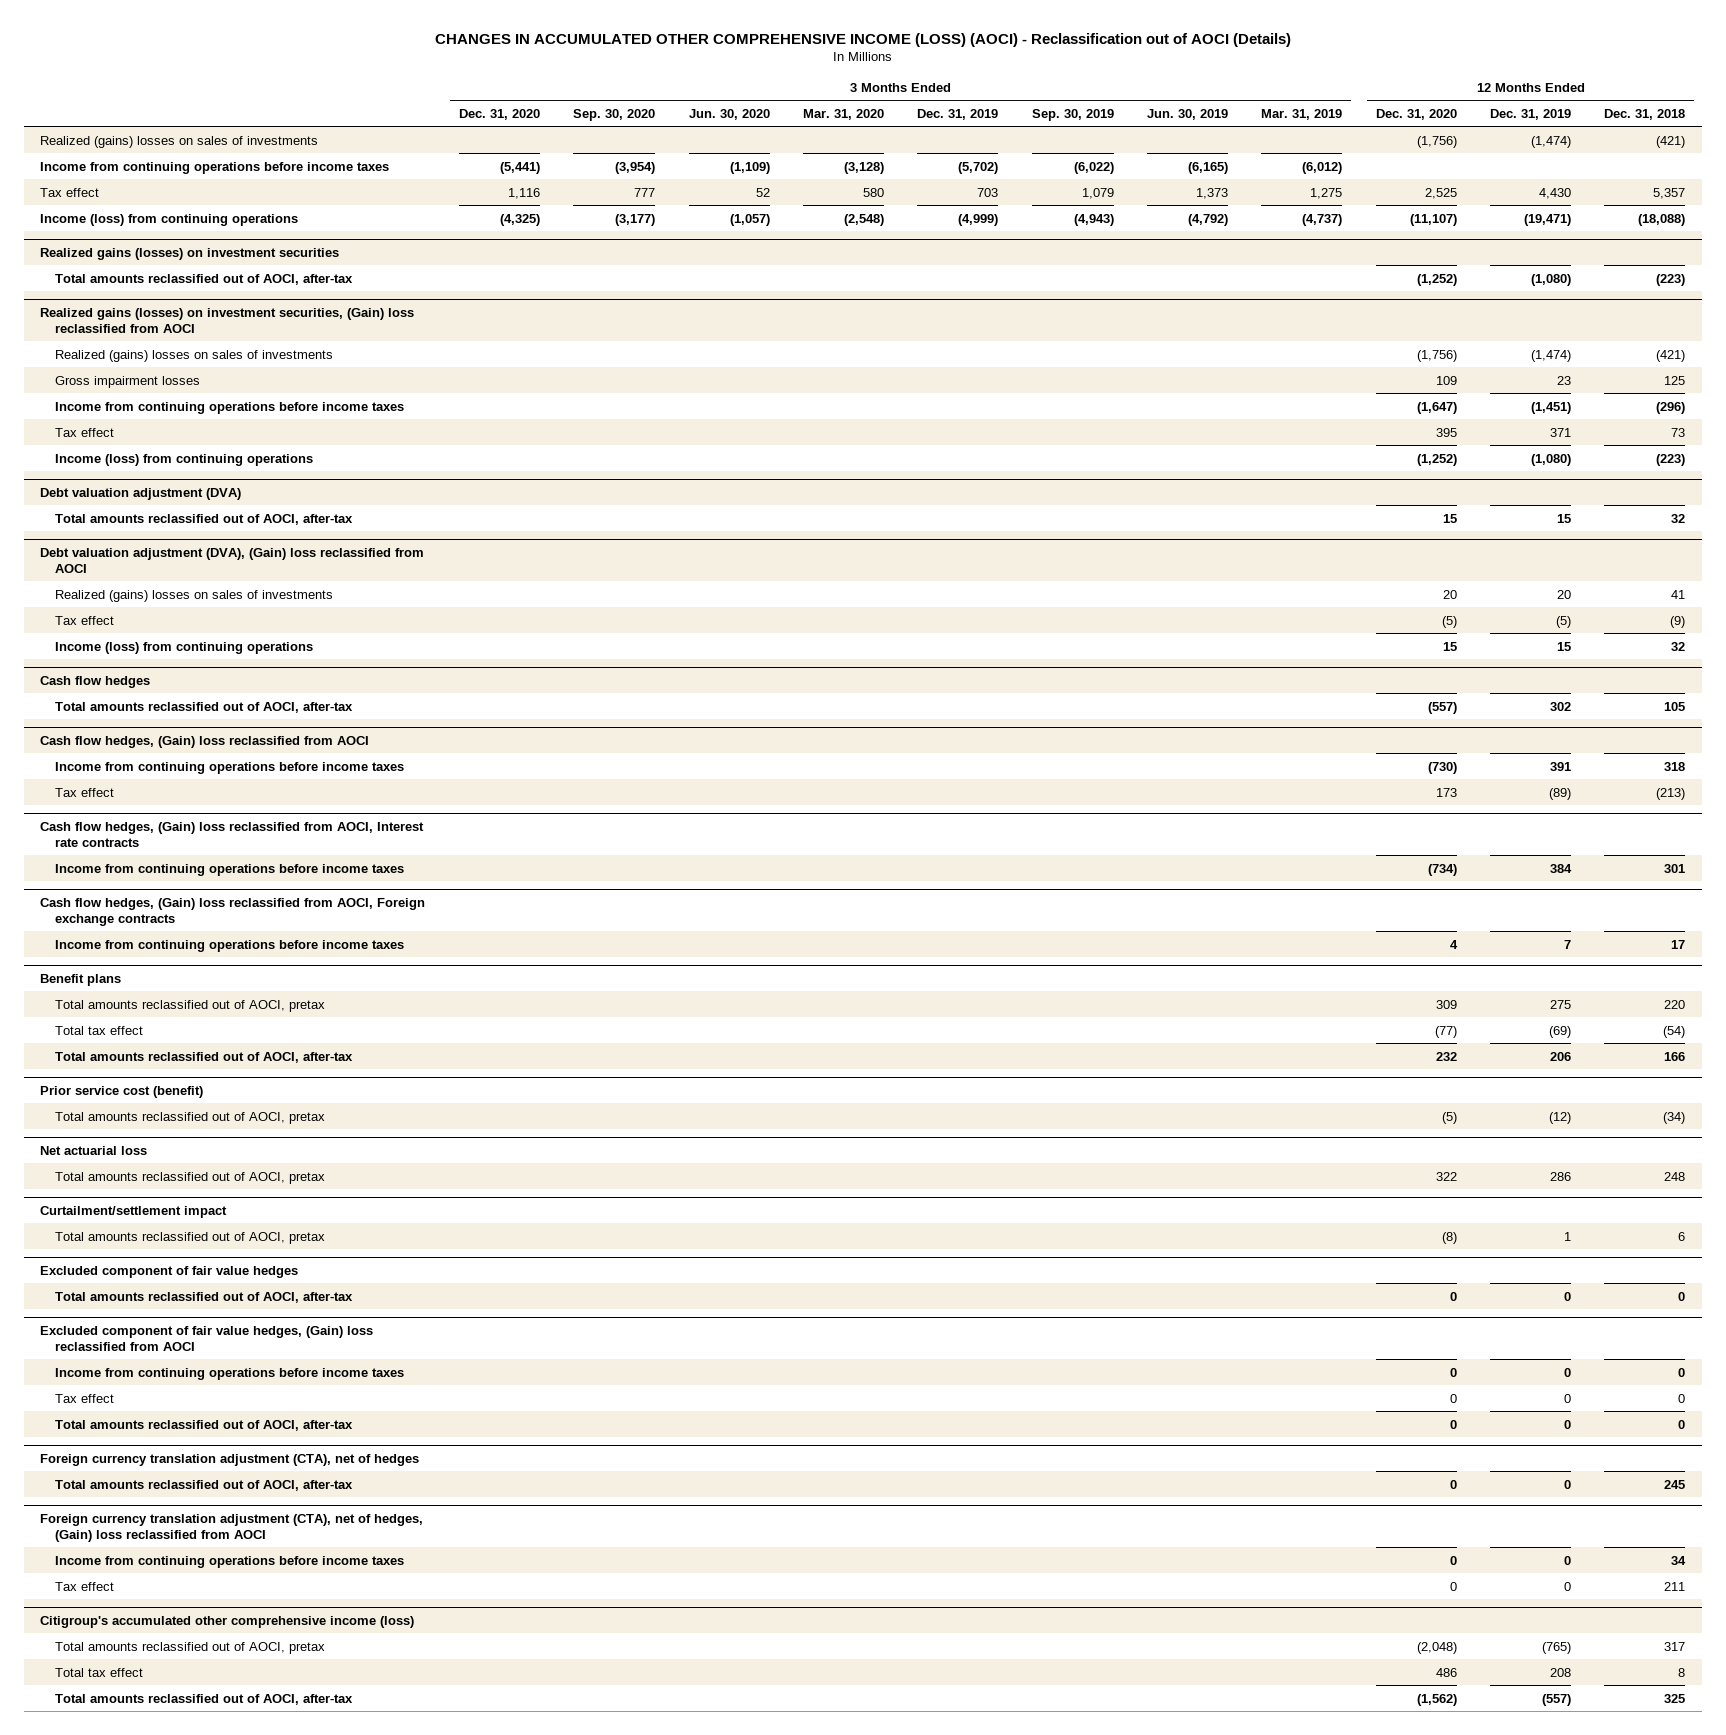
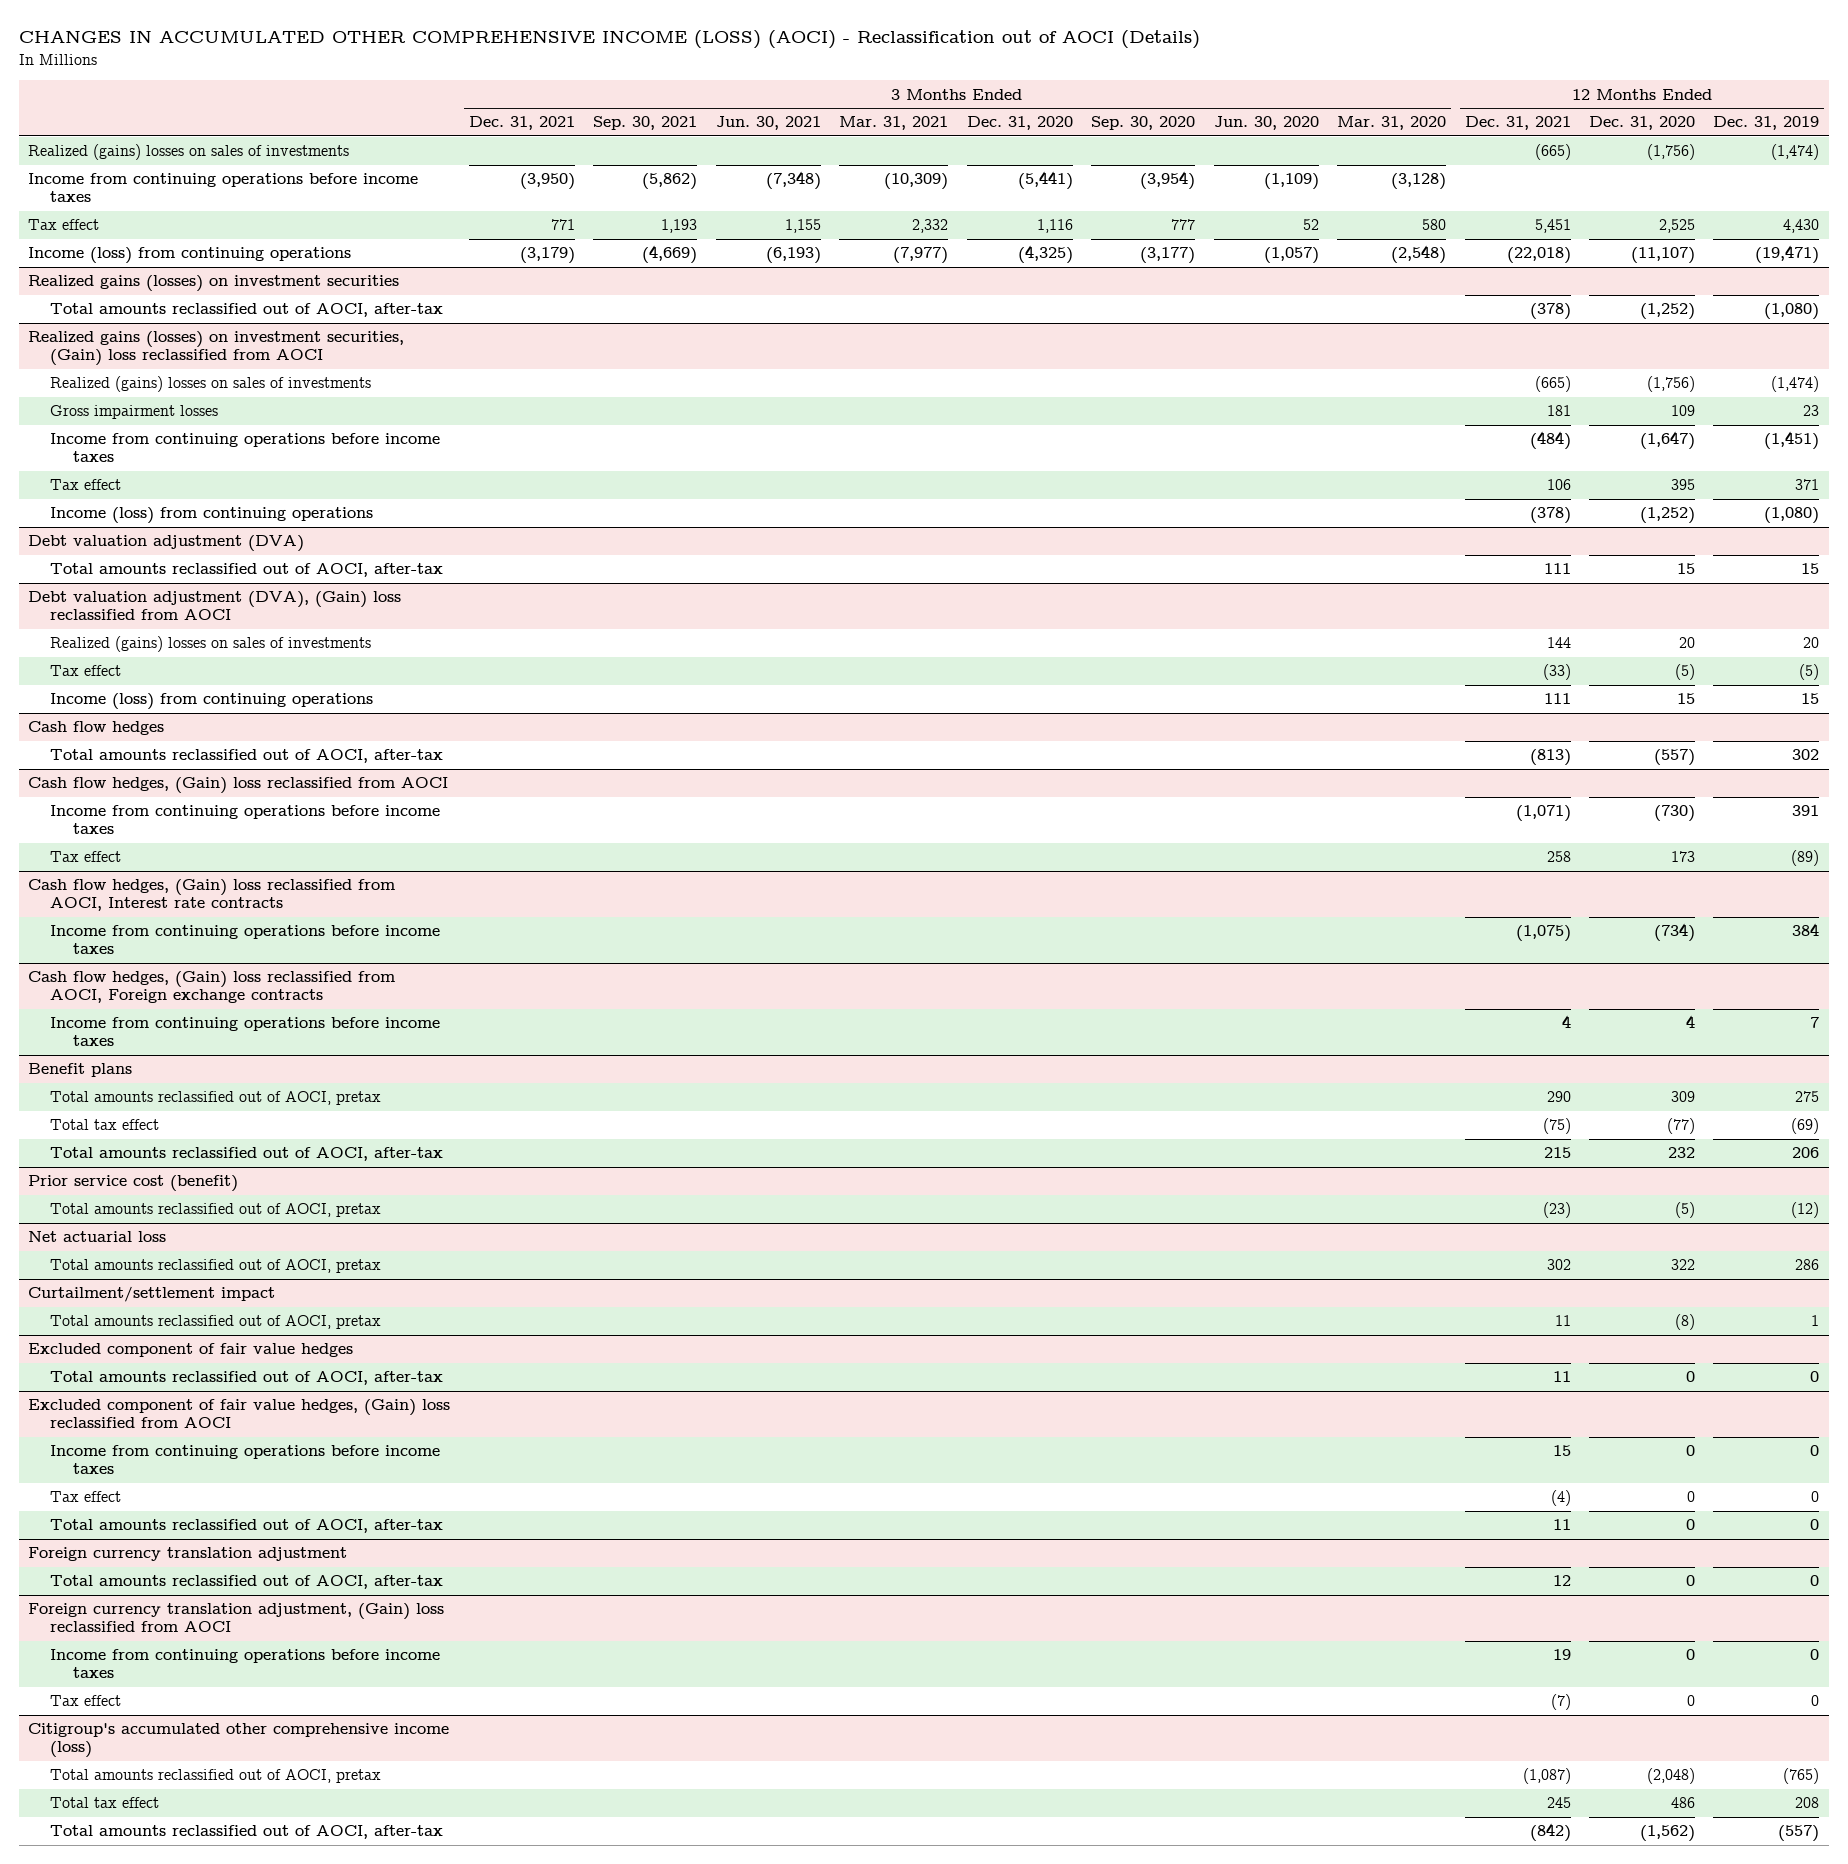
- | 3 Months Ended Dec. 31, 2020 | 3 Months Ended Sep. 30, 2020 | 3 Months Ended Jun. 30, 2020 | 3 Months Ended Mar. 31, 2020 | 3 Months Ended Dec. 31, 2019 | 3 Months Ended Sep. 30, 2019 | 3 Months Ended Jun. 30, 2019 | 3 Months Ended Mar. 31, 2019 | 12 Months Ended Dec. 31, 2020 | 12 Months Ended Dec. 31, 2019 | 12 Months Ended Dec. 31, 2018
+ | 3 Months Ended Dec. 31, 2021 | 3 Months Ended Sep. 30, 2021 | 3 Months Ended Jun. 30, 2021 | 3 Months Ended Mar. 31, 2021 | 3 Months Ended Dec. 31, 2020 | 3 Months Ended Sep. 30, 2020 | 3 Months Ended Jun. 30, 2020 | 3 Months Ended Mar. 31, 2020 | 12 Months Ended Dec. 31, 2021 | 12 Months Ended Dec. 31, 2020 | 12 Months Ended Dec. 31, 2019
- Foreign currency translation adjustment (CTA), net of hedges
+ Foreign currency translation adjustment
- Foreign currency translation adjustment (CTA), net of hedges, (Gain) loss reclassified from AOCI
+ Foreign currency translation adjustment, (Gain) loss reclassified from AOCI

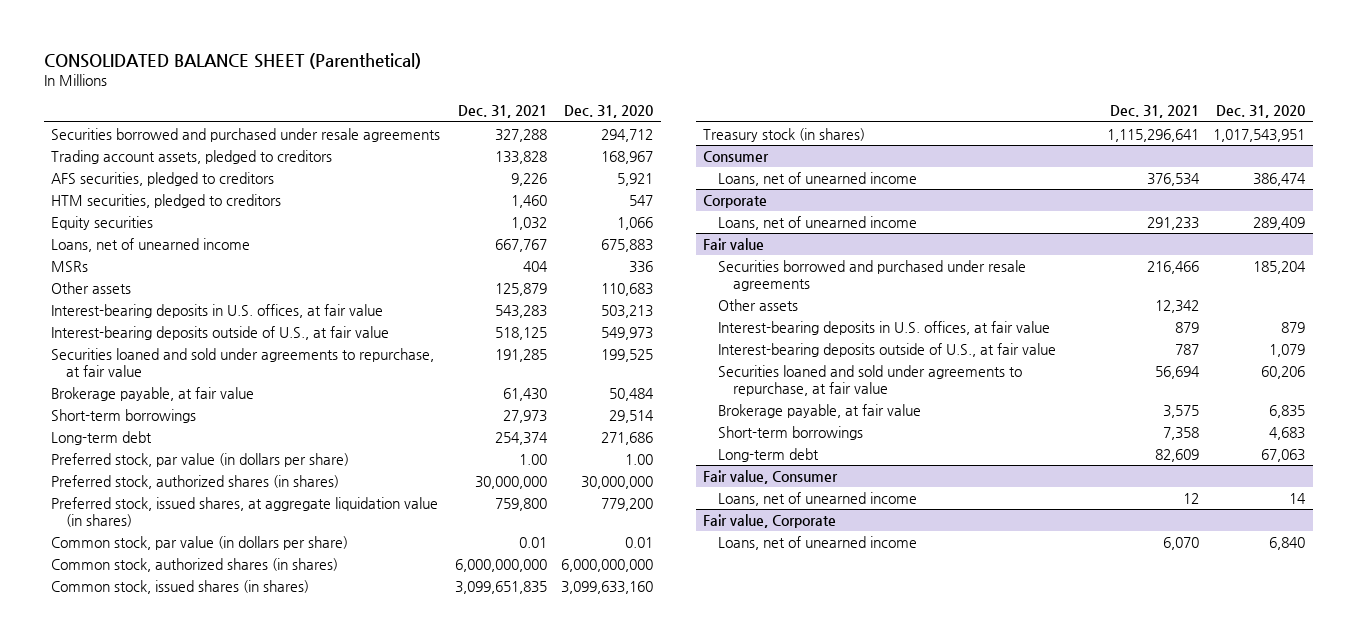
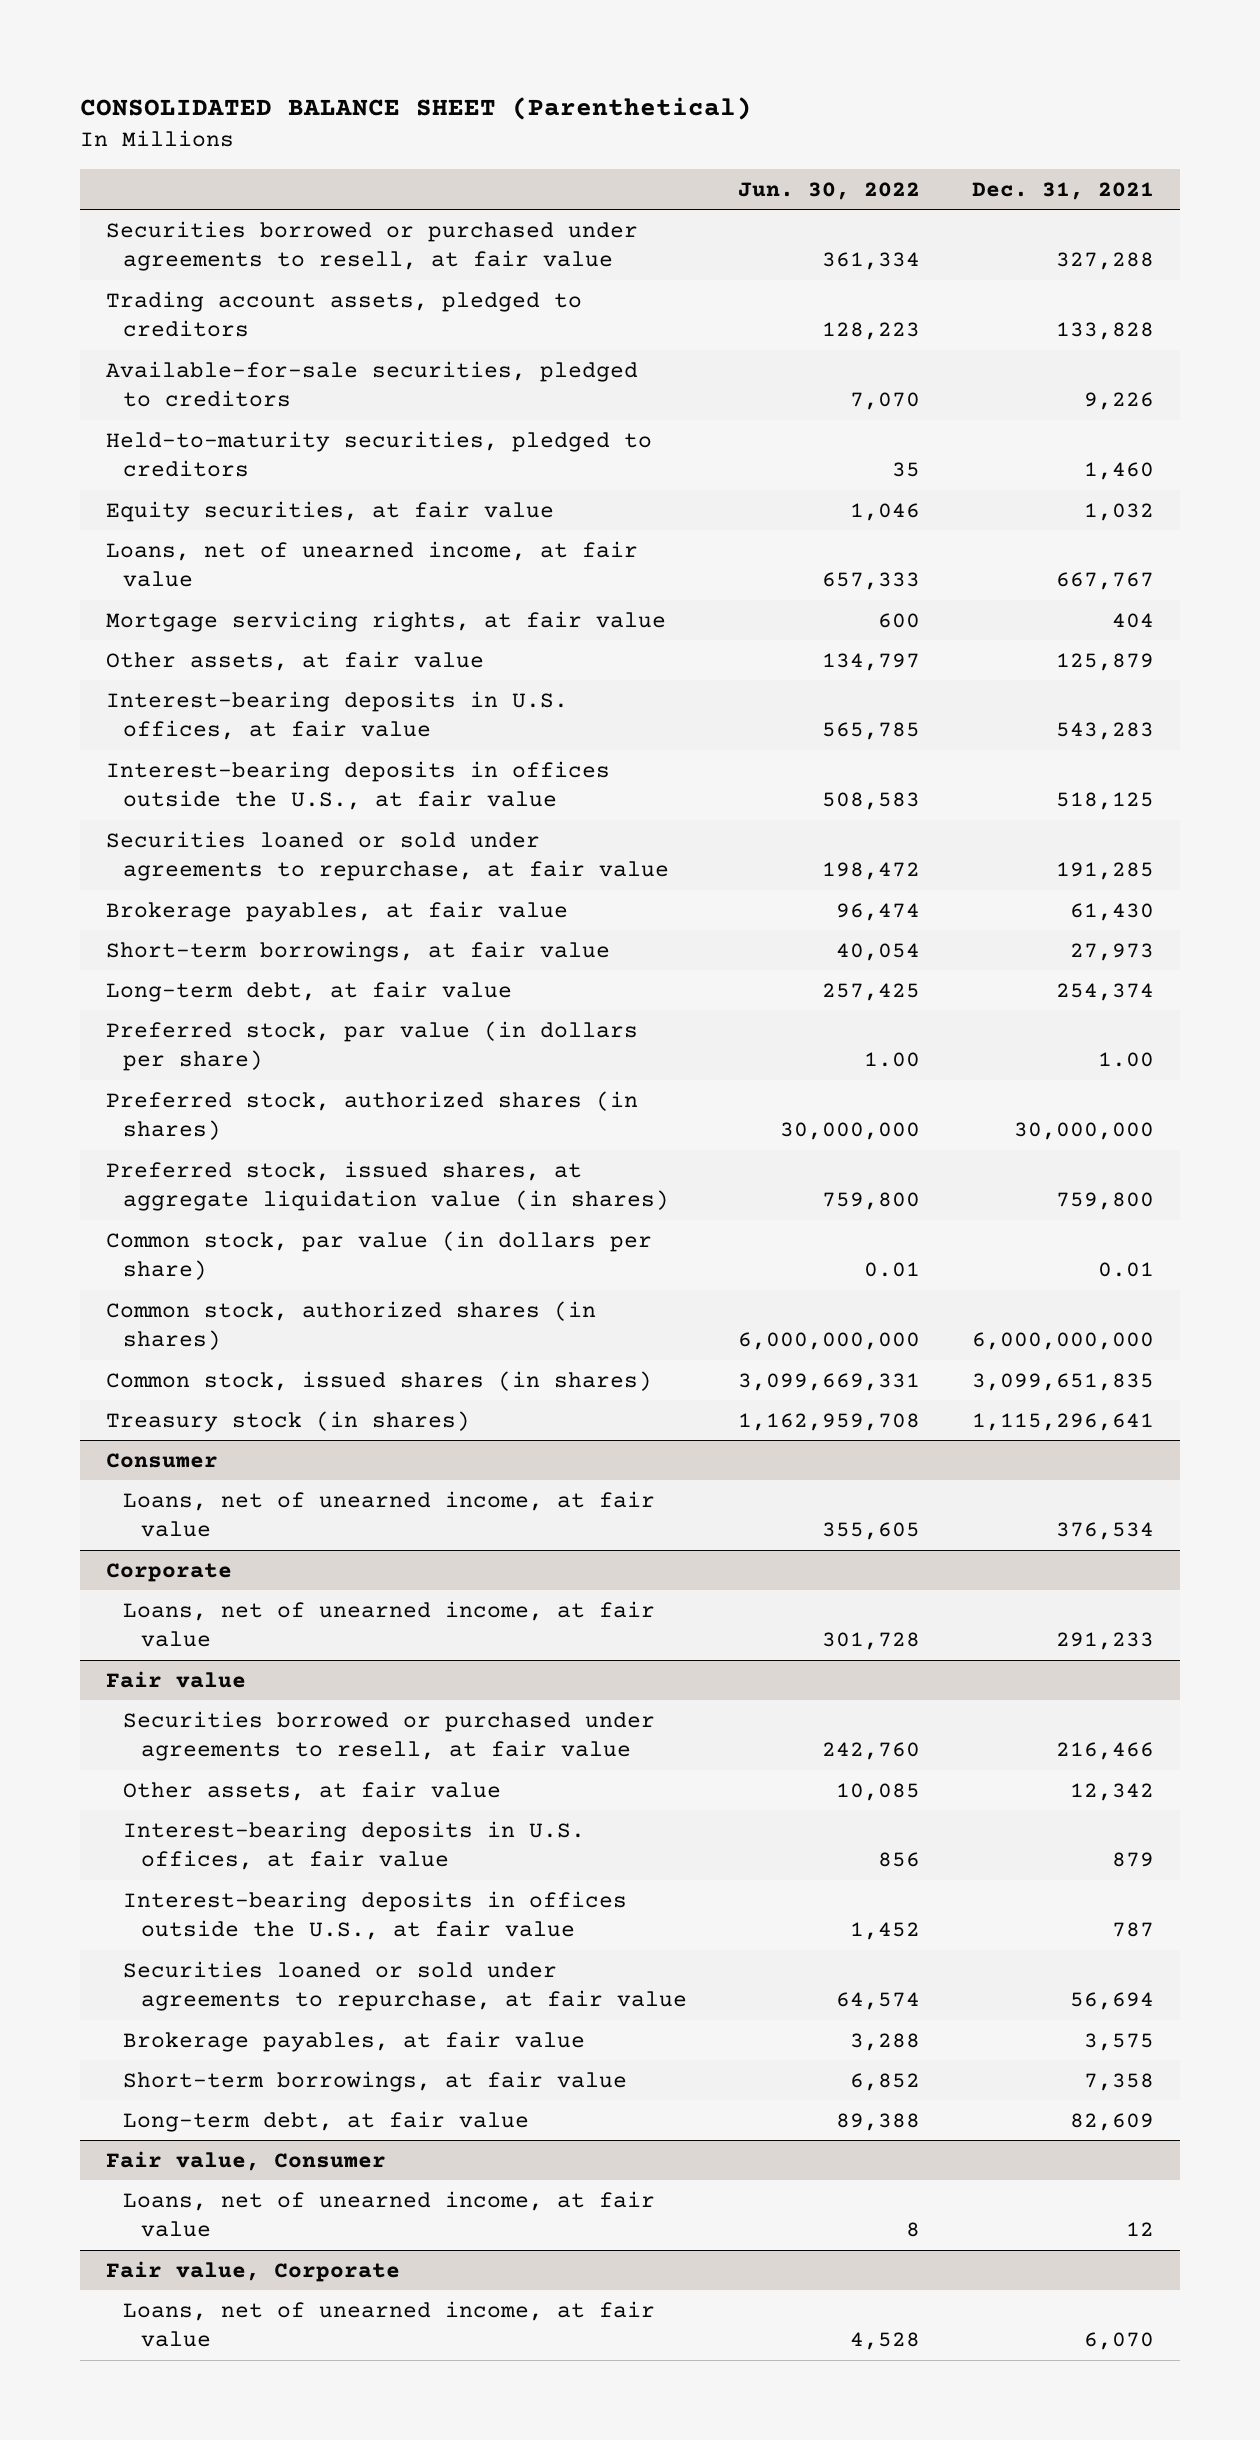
- | Dec. 31, 2021 | Dec. 31, 2020
+ | Jun. 30, 2022 | Dec. 31, 2021
- Securities borrowed and purchased under resale agreements | 327,288 | 294,712
+ Securities borrowed or purchased under agreements to resell, at fair value | 361,334 | 327,288
- AFS securities, pledged to creditors | 9,226 | 5,921
- HTM securities, pledged to creditors | 1,460 | 547
- Equity securities | 1,032 | 1,066
- Loans, net of unearned income | 667,767 | 675,883
- MSRs | 404 | 336
- Other assets | 125,879 | 110,683
+ Available-for-sale securities, pledged to creditors | 7,070 | 9,226
+ Held-to-maturity securities, pledged to creditors | 35 | 1,460
+ Equity securities, at fair value | 1,046 | 1,032
+ Loans, net of unearned income, at fair value | 657,333 | 667,767
+ Mortgage servicing rights, at fair value | 600 | 404
+ Other assets, at fair value | 134,797 | 125,879
- Interest-bearing deposits outside of U.S., at fair value | 518,125 | 549,973
- Securities loaned and sold under agreements to repurchase, at fair value | 191,285 | 199,525
- Brokerage payable, at fair value | 61,430 | 50,484
- Short-term borrowings | 27,973 | 29,514
- Long-term debt | 254,374 | 271,686
+ Interest-bearing deposits in offices outside the U.S., at fair value | 508,583 | 518,125
+ Securities loaned or sold under agreements to repurchase, at fair value | 198,472 | 191,285
+ Brokerage payables, at fair value | 96,474 | 61,430
+ Short-term borrowings, at fair value | 40,054 | 27,973
+ Long-term debt, at fair value | 257,425 | 254,374
@ Consumer
- Loans, net of unearned income | 376,534 | 386,474
+ Loans, net of unearned income, at fair value | 355,605 | 376,534
@ Corporate
- Loans, net of unearned income | 291,233 | 289,409
+ Loans, net of unearned income, at fair value | 301,728 | 291,233
@ Fair value
- Securities borrowed and purchased under resale agreements | 216,466 | 185,204
- Other assets | 12,342 |
+ Securities borrowed or purchased under agreements to resell, at fair value | 242,760 | 216,466
+ Other assets, at fair value | 10,085 | 12,342
- Interest-bearing deposits outside of U.S., at fair value | 787 | 1,079
- Securities loaned and sold under agreements to repurchase, at fair value | 56,694 | 60,206
- Brokerage payable, at fair value | 3,575 | 6,835
- Short-term borrowings | 7,358 | 4,683
- Long-term debt | 82,609 | 67,063
+ Interest-bearing deposits in offices outside the U.S., at fair value | 1,452 | 787
+ Securities loaned or sold under agreements to repurchase, at fair value | 64,574 | 56,694
+ Brokerage payables, at fair value | 3,288 | 3,575
+ Short-term borrowings, at fair value | 6,852 | 7,358
+ Long-term debt, at fair value | 89,388 | 82,609
@ Fair value, Consumer
- Loans, net of unearned income | 12 | 14
+ Loans, net of unearned income, at fair value | 8 | 12
@ Fair value, Corporate
- Loans, net of unearned income | 6,070 | 6,840
+ Loans, net of unearned income, at fair value | 4,528 | 6,070

